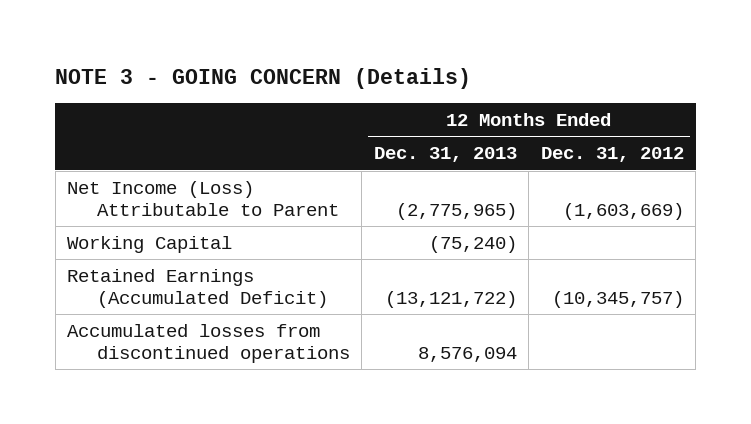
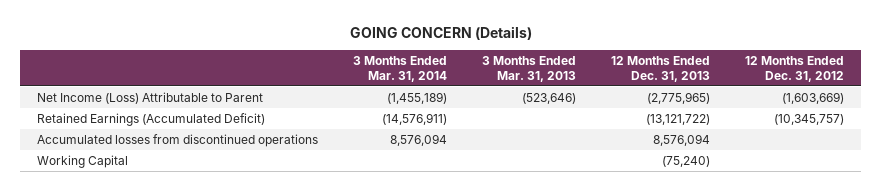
- NOTE 3 - GOING CONCERN (Details)
+ GOING CONCERN (Details)
- | 12 Months Ended Dec. 31, 2013 | 12 Months Ended Dec. 31, 2012
+ | 3 Months Ended Mar. 31, 2014 | 3 Months Ended Mar. 31, 2013 | 12 Months Ended Dec. 31, 2013 | 12 Months Ended Dec. 31, 2012
moved down: Working Capital | | | (75,240) |

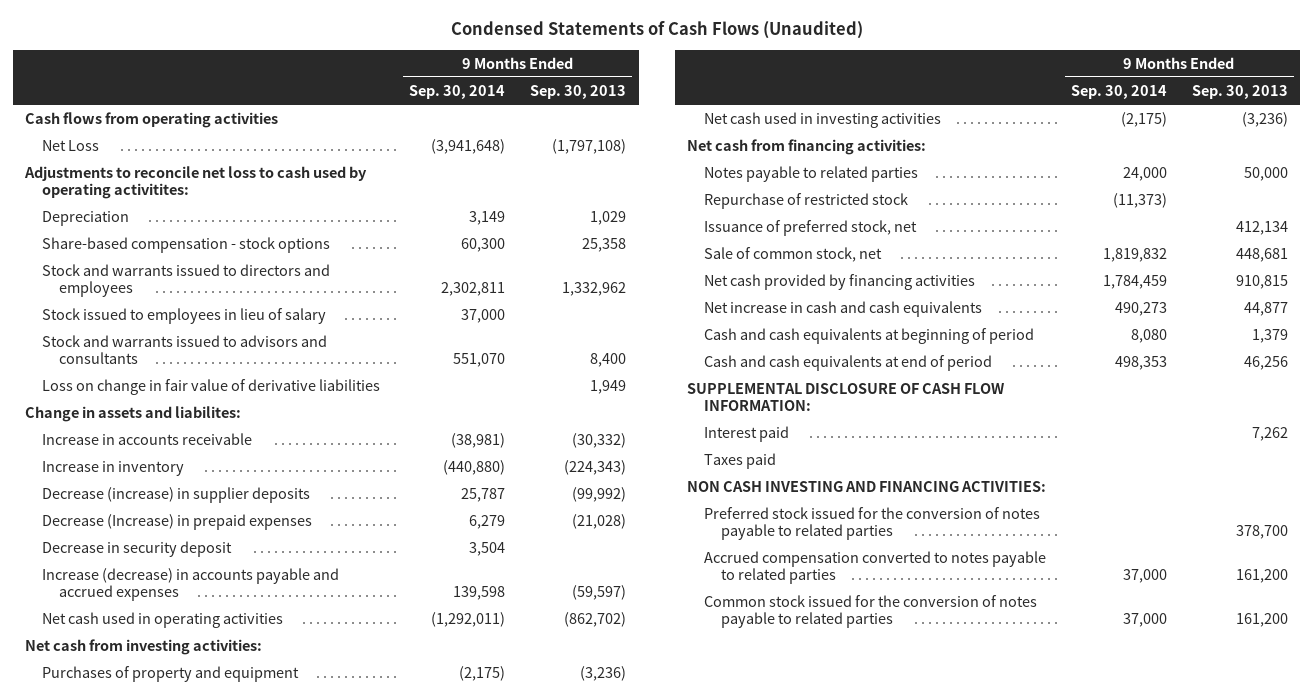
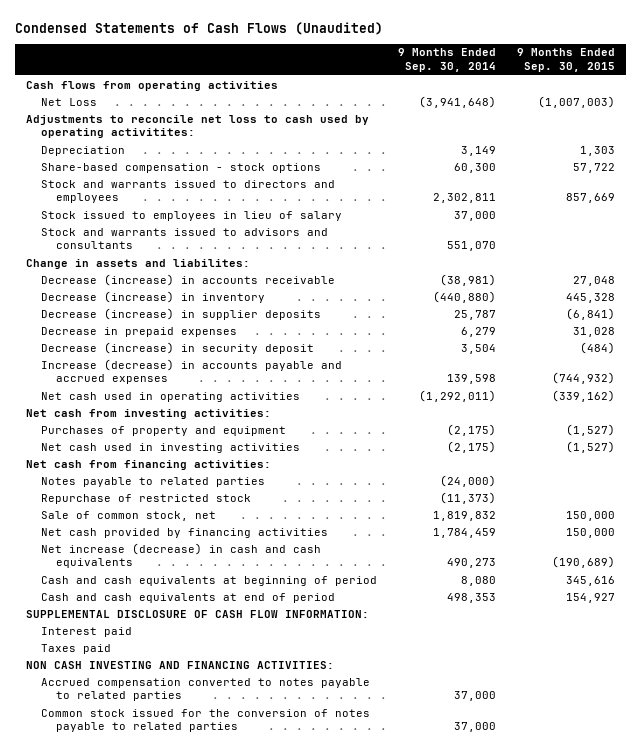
- | 9 Months Ended Sep. 30, 2014 | 9 Months Ended Sep. 30, 2013
+ | 9 Months Ended Sep. 30, 2014 | 9 Months Ended Sep. 30, 2015
- Loss on change in fair value of derivative liabilities | | 1,949
- Increase in accounts receivable | (38,981) | (30,332)
- Increase in inventory | (440,880) | (224,343)
+ Decrease (increase) in accounts receivable | (38,981) | 27,048
+ Decrease (increase) in inventory | (440,880) | 445,328
- Decrease (Increase) in prepaid expenses | 6,279 | (21,028)
- Decrease in security deposit | 3,504 |
+ Decrease in prepaid expenses | 6,279 | 31,028
+ Decrease (increase) in security deposit | 3,504 | (484)
- Notes payable to related parties | 24,000 | 50,000
+ Notes payable to related parties | (24,000) |
- Issuance of preferred stock, net | | 412,134
- Net increase in cash and cash equivalents | 490,273 | 44,877
+ Net increase (decrease) in cash and cash equivalents | 490,273 | (190,689)
- Preferred stock issued for the conversion of notes payable to related parties | | 378,700

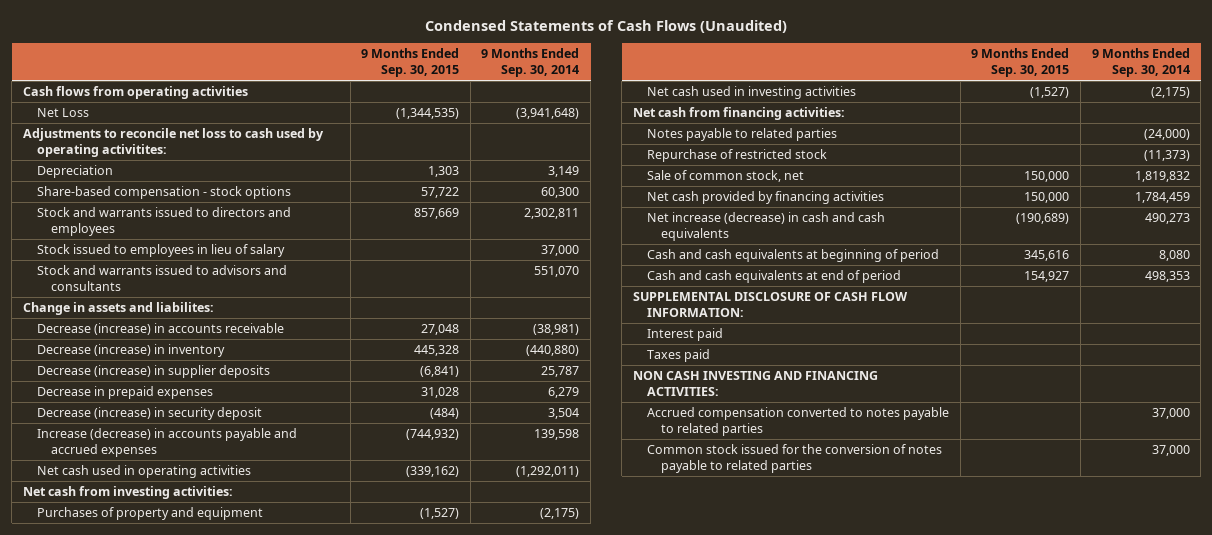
- | 9 Months Ended Sep. 30, 2014 | 9 Months Ended Sep. 30, 2015
+ | 9 Months Ended Sep. 30, 2015 | 9 Months Ended Sep. 30, 2014
- Net Loss | (3,941,648) | (1,007,003)
+ Net Loss | (1,344,535) | (3,941,648)

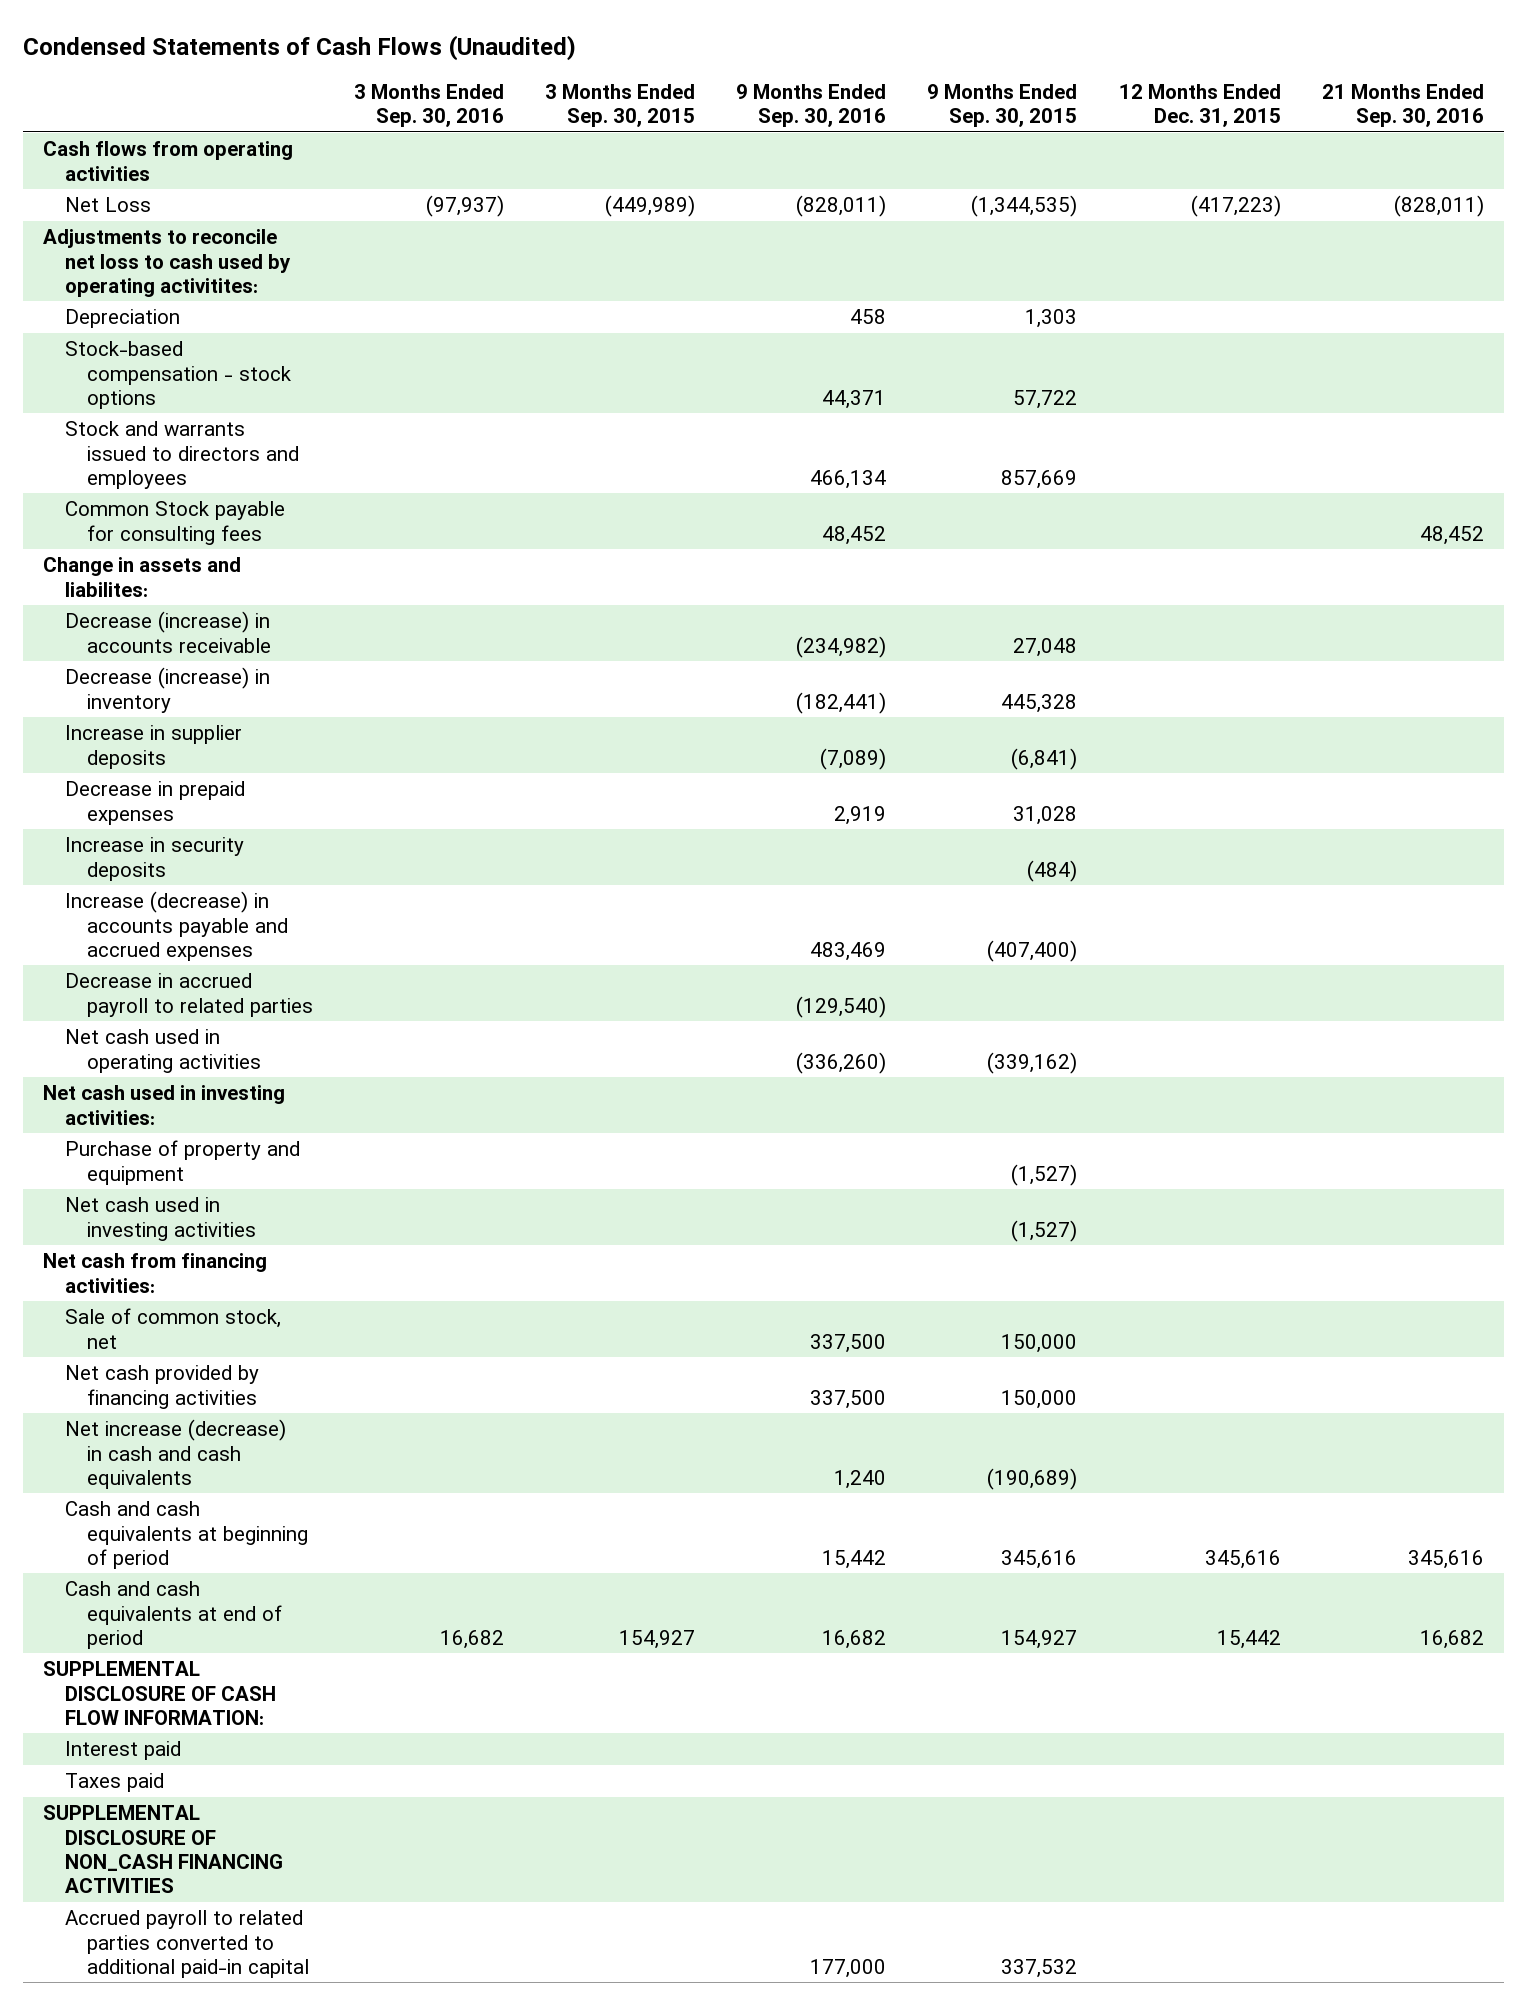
- | 9 Months Ended Sep. 30, 2015 | 9 Months Ended Sep. 30, 2014
+ | 3 Months Ended Sep. 30, 2016 | 3 Months Ended Sep. 30, 2015 | 9 Months Ended Sep. 30, 2016 | 9 Months Ended Sep. 30, 2015 | 12 Months Ended Dec. 31, 2015 | 21 Months Ended Sep. 30, 2016
- Share-based compensation - stock options | 57,722 | 60,300
+ Stock-based compensation - stock options | | | 44,371 | 57,722 | |
- Stock issued to employees in lieu of salary | | 37,000
- Stock and warrants issued to advisors and consultants | | 551,070
+ Common Stock payable for consulting fees | | | 48,452 | | | 48,452
- Decrease (increase) in supplier deposits | (6,841) | 25,787
+ Increase in supplier deposits | | | (7,089) | (6,841) | |
- Decrease (increase) in security deposit | (484) | 3,504
- Increase (decrease) in accounts payable and accrued expenses | (744,932) | 139,598
+ Increase in security deposits | | | | (484) | |
+ Increase (decrease) in accounts payable and accrued expenses | | | 483,469 | (407,400) | |
+ Decrease in accrued payroll to related parties | | | (129,540) | | |
- Net cash from investing activities:
- Purchases of property and equipment | (1,527) | (2,175)
+ Net cash used in investing activities:
+ Purchase of property and equipment | | | | (1,527) | |
- Notes payable to related parties | | (24,000)
- Repurchase of restricted stock | | (11,373)
- NON CASH INVESTING AND FINANCING ACTIVITIES:
- Accrued compensation converted to notes payable to related parties | | 37,000
- Common stock issued for the conversion of notes payable to related parties | | 37,000
+ SUPPLEMENTAL DISCLOSURE OF NON_CASH FINANCING ACTIVITIES
+ Accrued payroll to related parties converted to additional paid-in capital | | | 177,000 | 337,532 | |

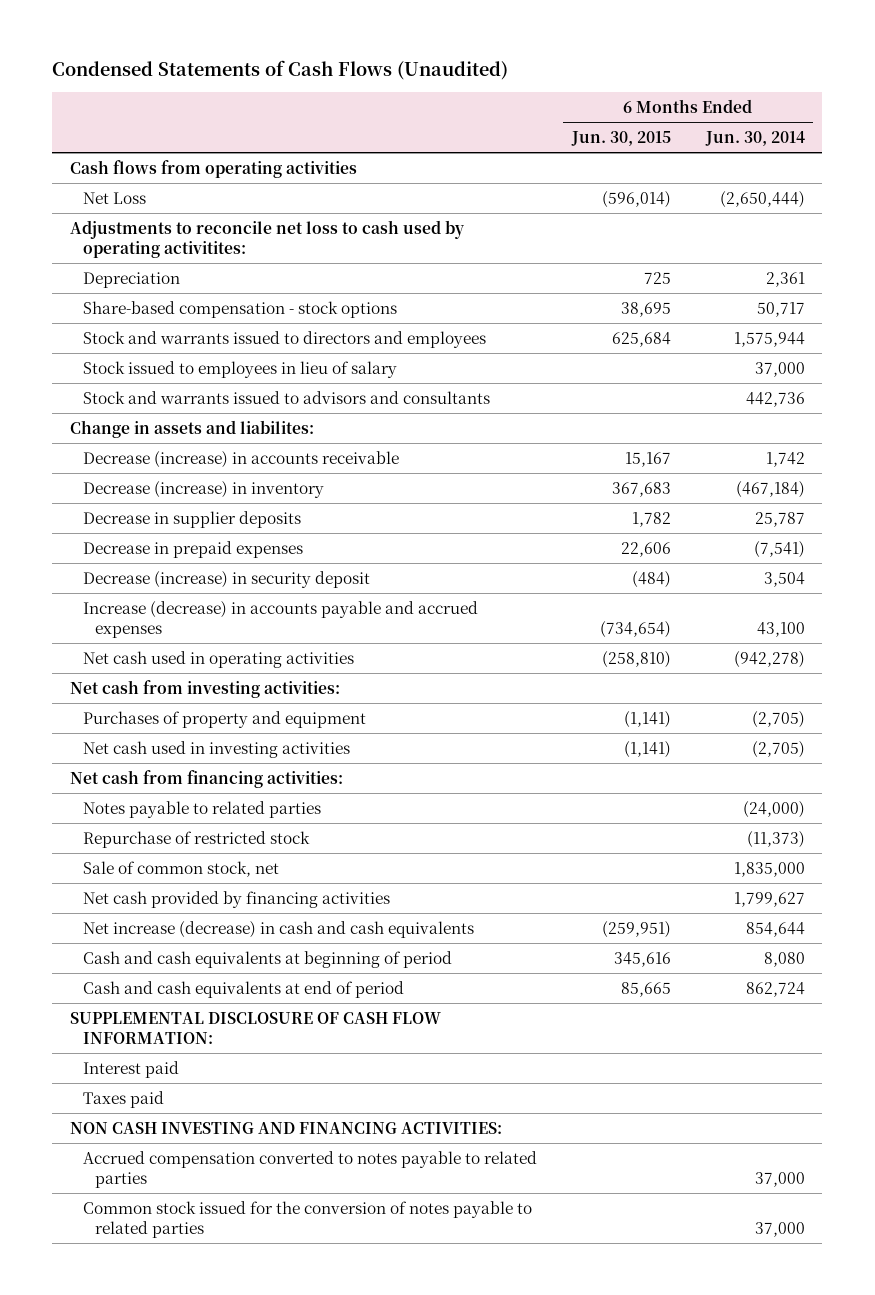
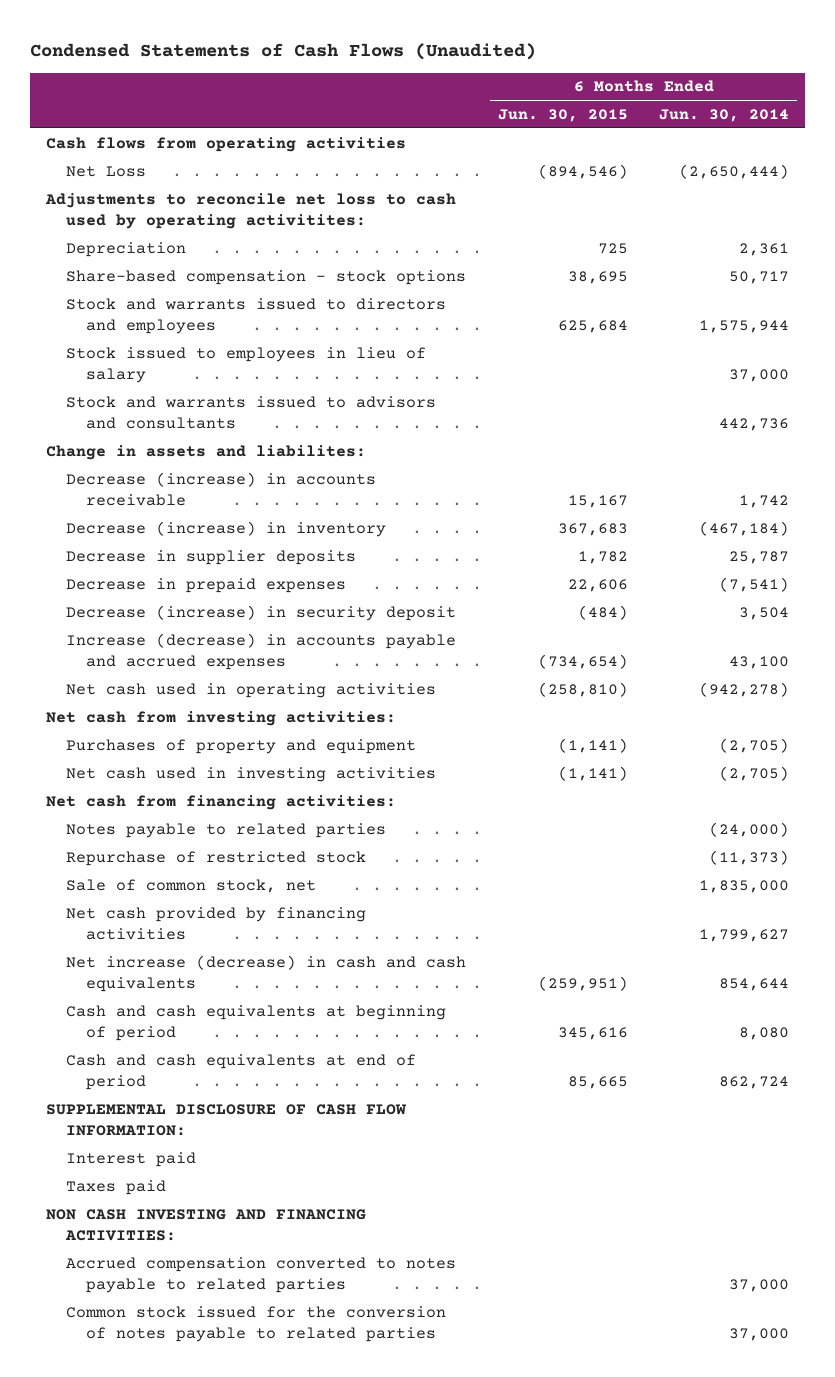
- Net Loss | (596,014) | (2,650,444)
+ Net Loss | (894,546) | (2,650,444)

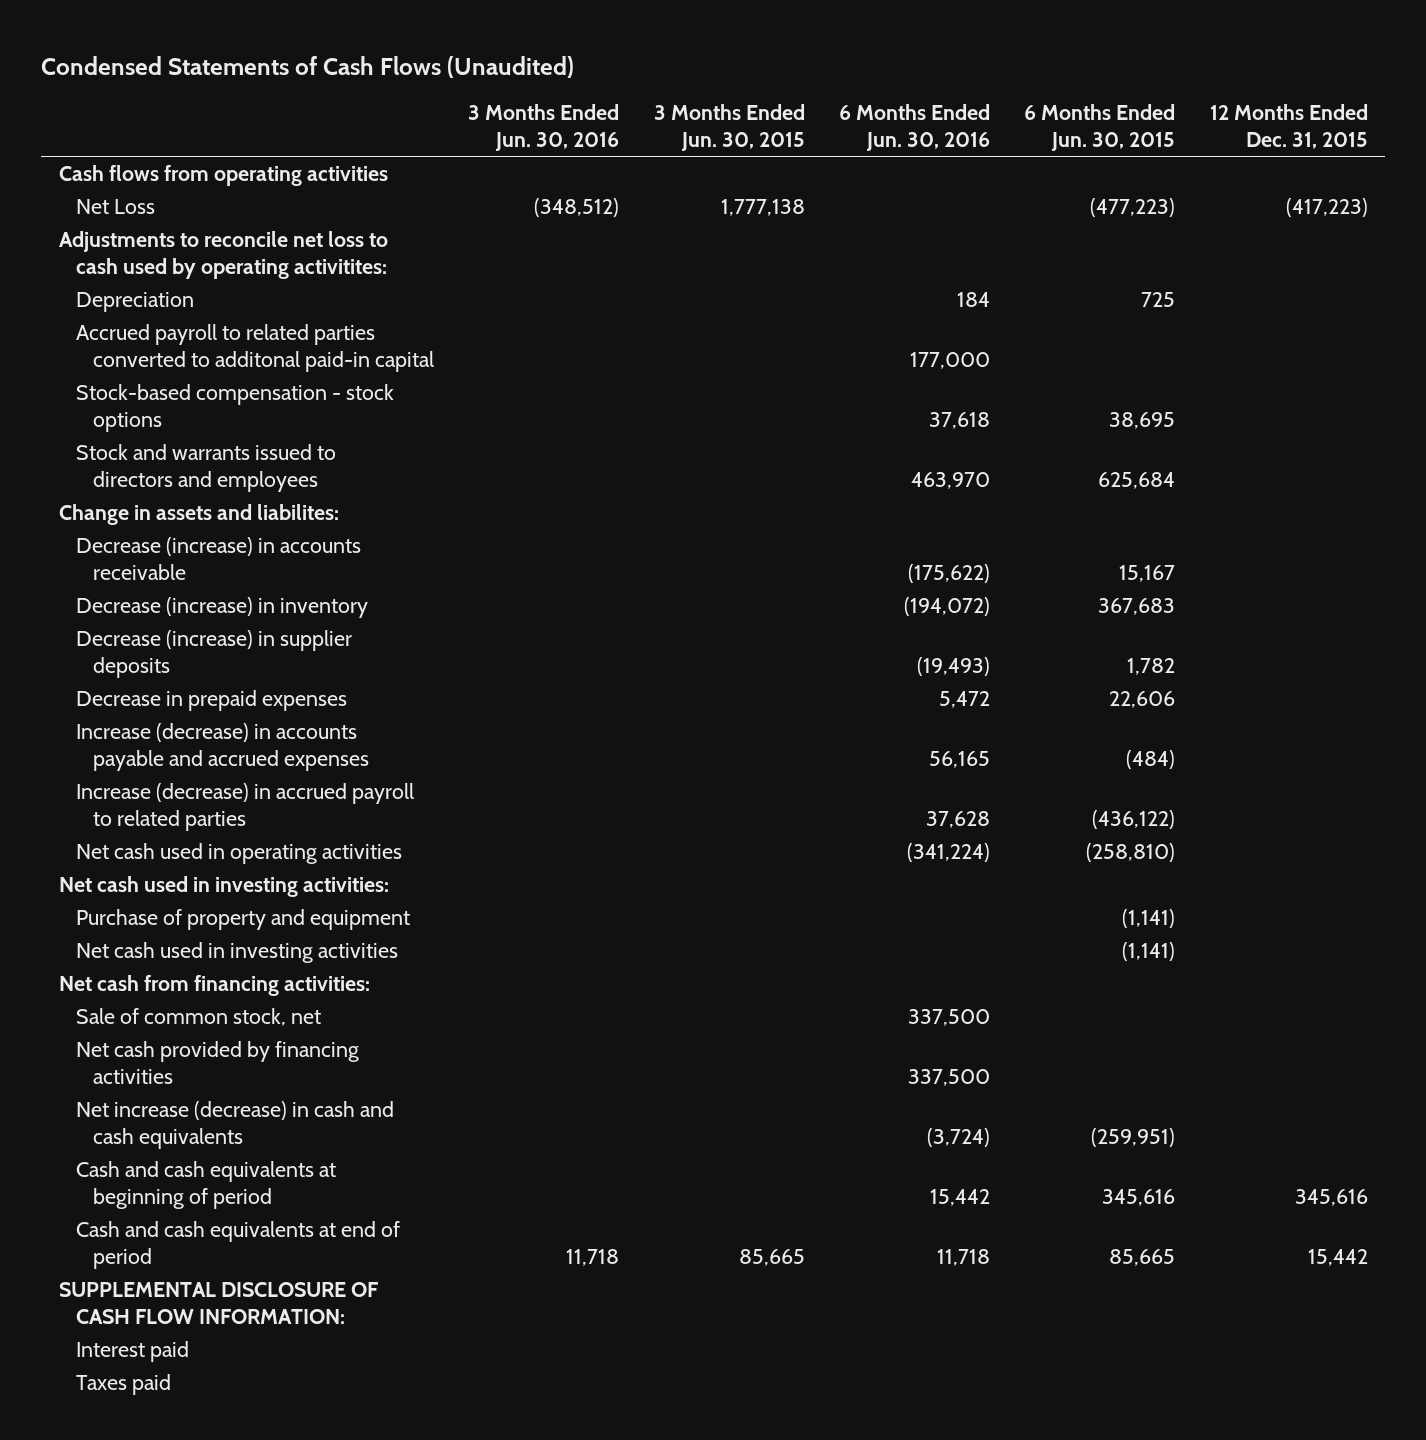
- | 6 Months Ended Jun. 30, 2015 | 6 Months Ended Jun. 30, 2014
+ | 3 Months Ended Jun. 30, 2016 | 3 Months Ended Jun. 30, 2015 | 6 Months Ended Jun. 30, 2016 | 6 Months Ended Jun. 30, 2015 | 12 Months Ended Dec. 31, 2015
- Net Loss | (894,546) | (2,650,444)
+ Net Loss | (348,512) | 1,777,138 | | (477,223) | (417,223)
- Share-based compensation - stock options | 38,695 | 50,717
+ Accrued payroll to related parties converted to additonal paid-in capital | | | 177,000 | |
+ Stock-based compensation - stock options | | | 37,618 | 38,695 |
- Stock issued to employees in lieu of salary | | 37,000
- Stock and warrants issued to advisors and consultants | | 442,736
- Decrease in supplier deposits | 1,782 | 25,787
+ Decrease (increase) in supplier deposits | | | (19,493) | 1,782 |
- Decrease (increase) in security deposit | (484) | 3,504
- Increase (decrease) in accounts payable and accrued expenses | (734,654) | 43,100
+ Increase (decrease) in accounts payable and accrued expenses | | | 56,165 | (484) |
+ Increase (decrease) in accrued payroll to related parties | | | 37,628 | (436,122) |
- Net cash from investing activities:
- Purchases of property and equipment | (1,141) | (2,705)
+ Net cash used in investing activities:
+ Purchase of property and equipment | | | | (1,141) |
- Notes payable to related parties | | (24,000)
- Repurchase of restricted stock | | (11,373)
- NON CASH INVESTING AND FINANCING ACTIVITIES:
- Accrued compensation converted to notes payable to related parties | | 37,000
- Common stock issued for the conversion of notes payable to related parties | | 37,000

